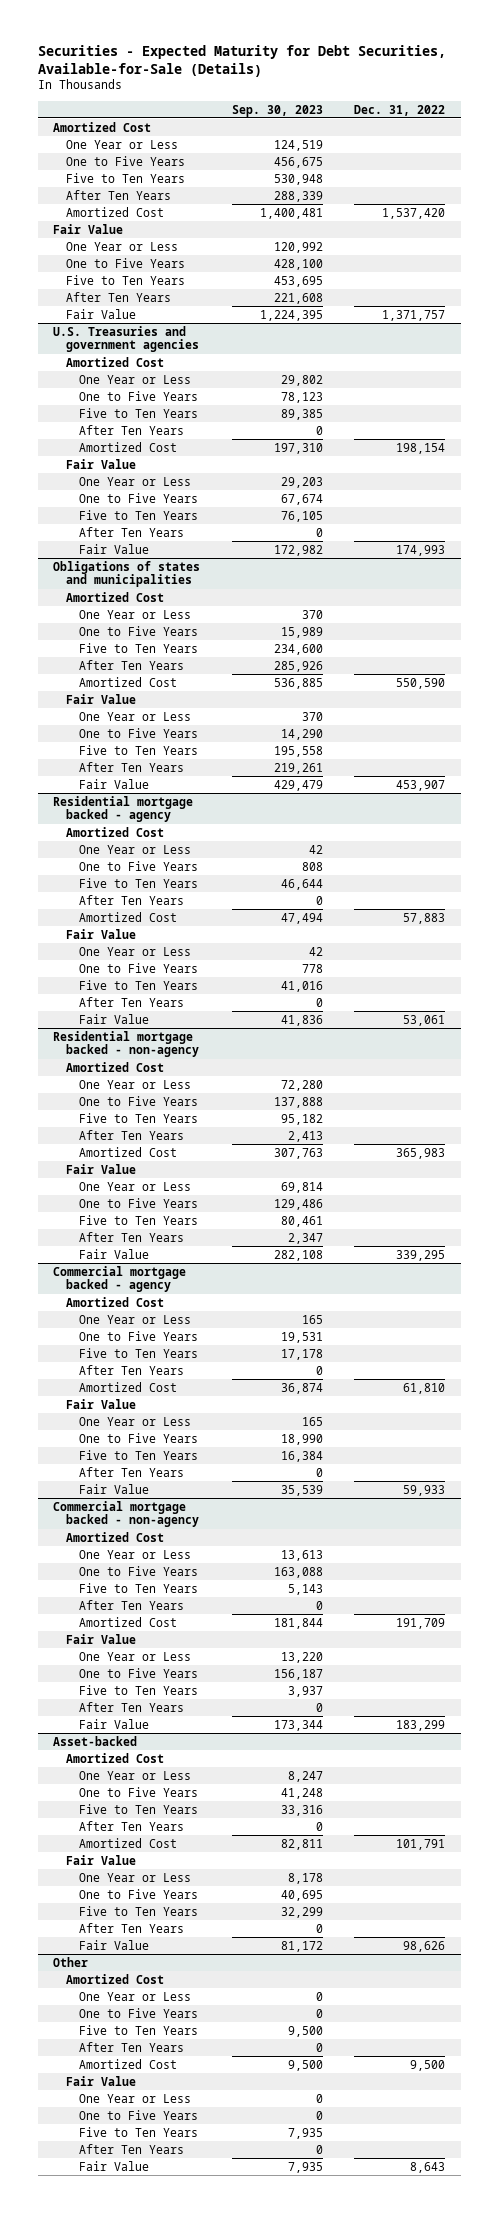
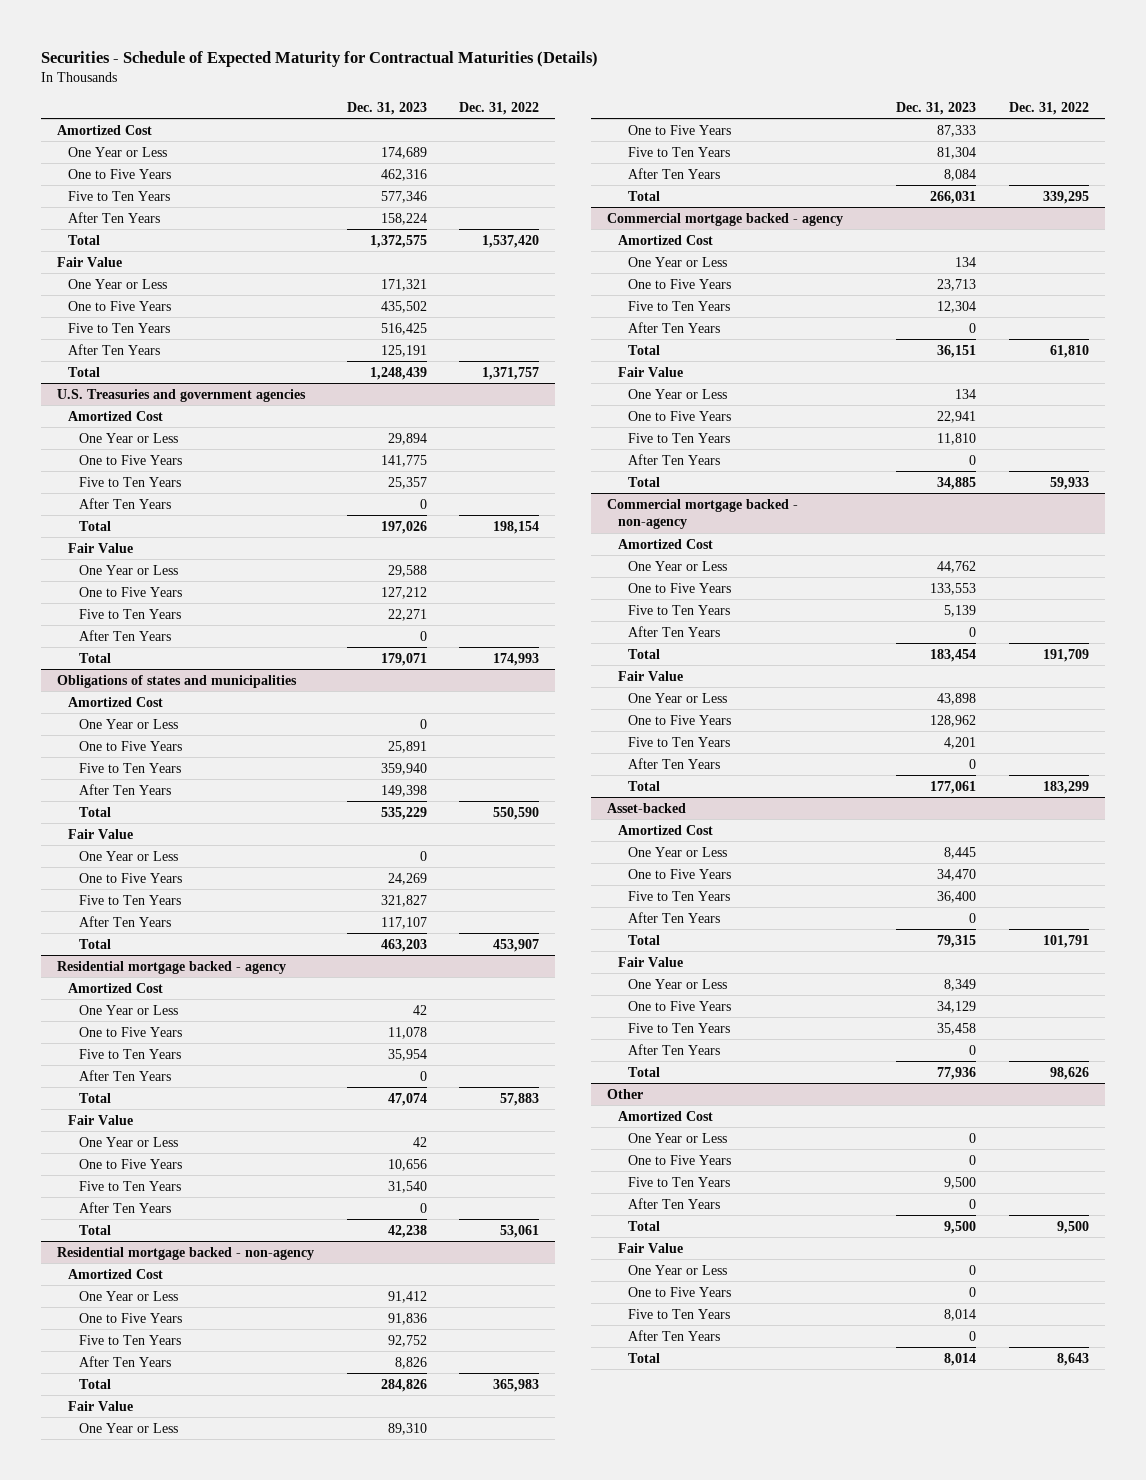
- Securities - Expected Maturity for Debt Securities, Available-for-Sale (Details)
+ Securities - Schedule of Expected Maturity for Contractual Maturities (Details)
- | Sep. 30, 2023 | Dec. 31, 2022
+ | Dec. 31, 2023 | Dec. 31, 2022
- Amortized Cost | 1,400,481 | 1,537,420
+ Total | 1,372,575 | 1,537,420
- Fair Value | 1,224,395 | 1,371,757
+ Total | 1,248,439 | 1,371,757
@ U.S. Treasuries and government agencies
- Amortized Cost | 197,310 | 198,154
+ Total | 197,026 | 198,154
- Fair Value | 172,982 | 174,993
+ Total | 179,071 | 174,993
@ Obligations of states and municipalities
- Amortized Cost | 536,885 | 550,590
+ Total | 535,229 | 550,590
- Fair Value | 429,479 | 453,907
+ Total | 463,203 | 453,907
@ Residential mortgage backed - agency
- Amortized Cost | 47,494 | 57,883
+ Total | 47,074 | 57,883
- Fair Value | 41,836 | 53,061
+ Total | 42,238 | 53,061
@ Residential mortgage backed - non-agency
- Amortized Cost | 307,763 | 365,983
+ Total | 284,826 | 365,983
- Fair Value | 282,108 | 339,295
+ Total | 266,031 | 339,295
@ Commercial mortgage backed - agency
- Amortized Cost | 36,874 | 61,810
+ Total | 36,151 | 61,810
- Fair Value | 35,539 | 59,933
+ Total | 34,885 | 59,933
@ Commercial mortgage backed - non-agency
- Amortized Cost | 181,844 | 191,709
+ Total | 183,454 | 191,709
- Fair Value | 173,344 | 183,299
+ Total | 177,061 | 183,299
@ Asset-backed
- Amortized Cost | 82,811 | 101,791
+ Total | 79,315 | 101,791
- Fair Value | 81,172 | 98,626
+ Total | 77,936 | 98,626
@ Other
- Amortized Cost | 9,500 | 9,500
+ Total | 9,500 | 9,500
- Fair Value | 7,935 | 8,643
+ Total | 8,014 | 8,643

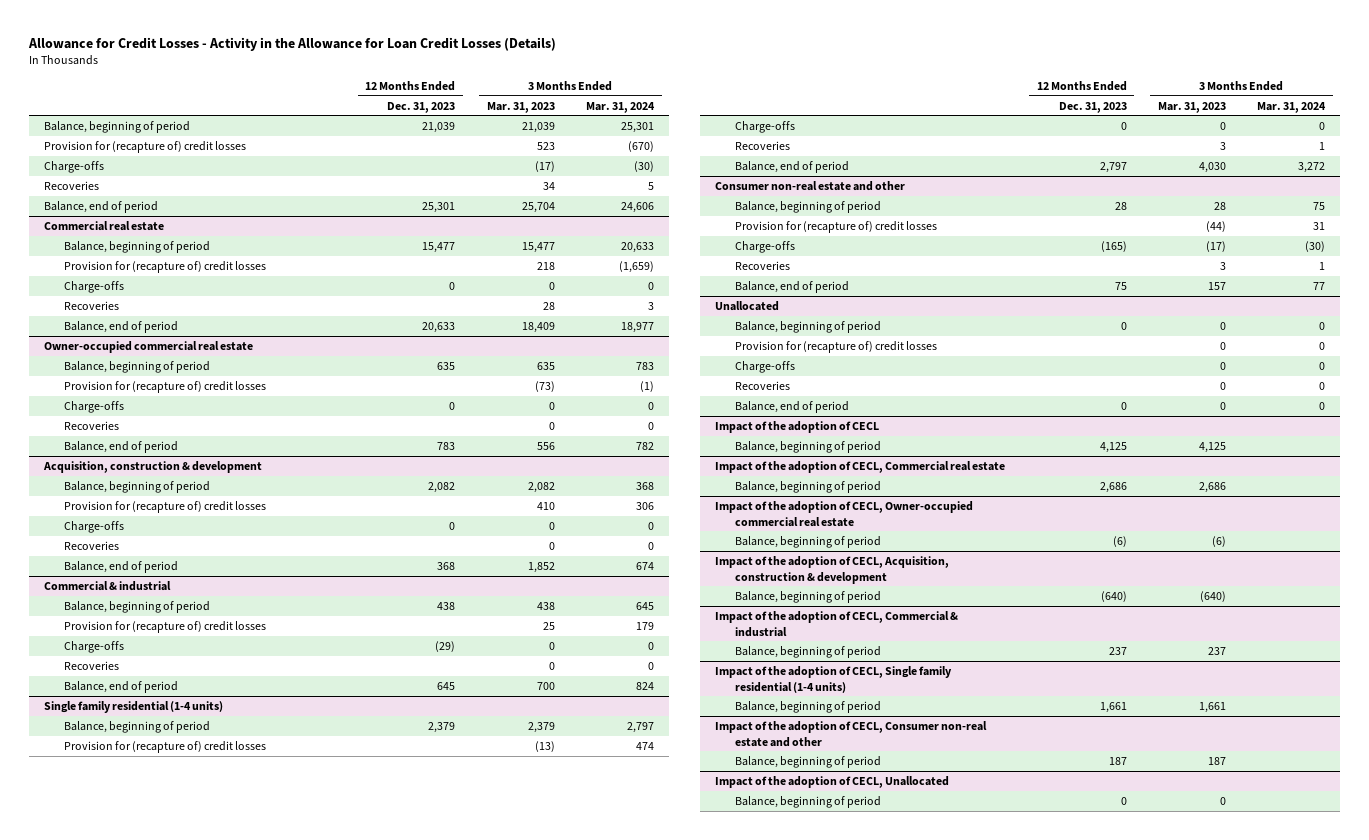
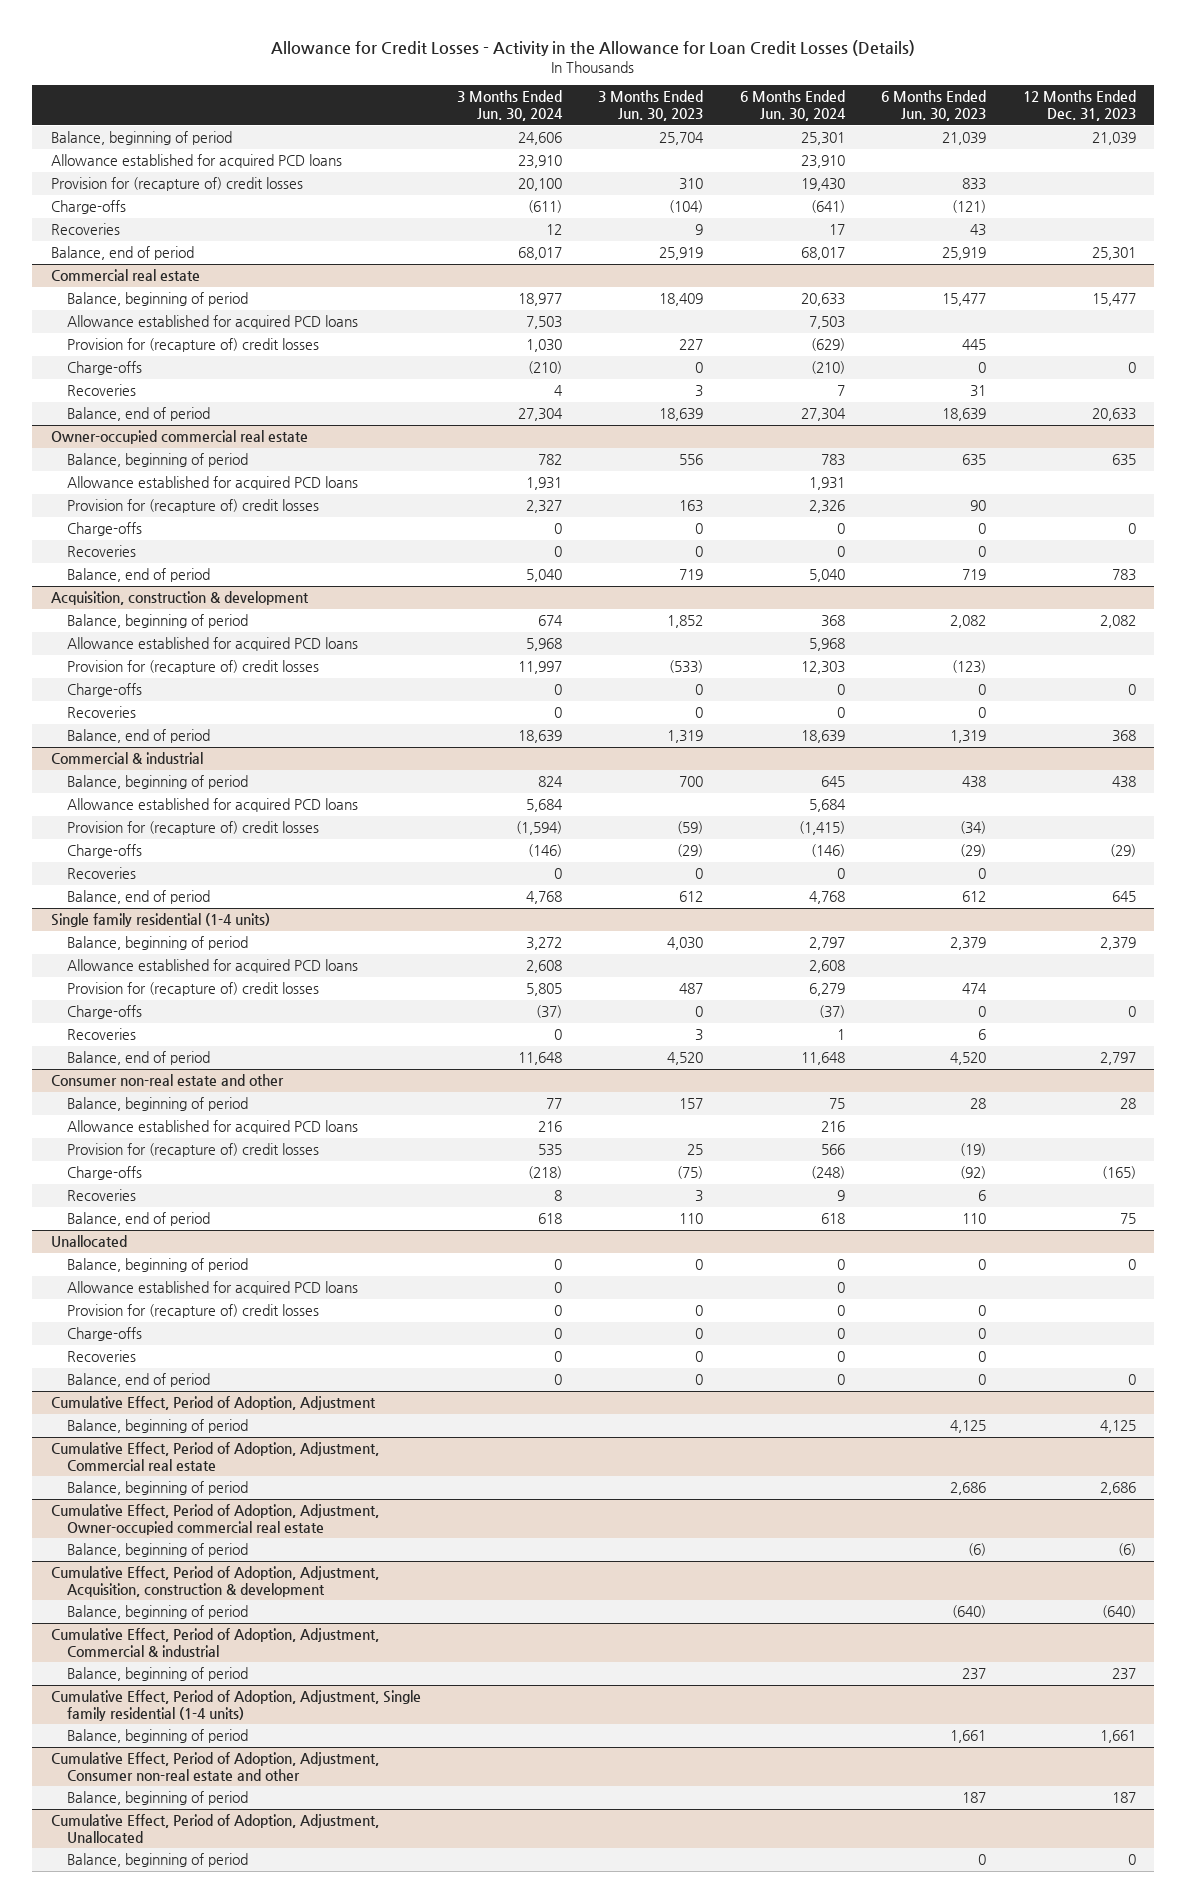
- | 12 Months Ended Dec. 31, 2023 | 3 Months Ended Mar. 31, 2023 | 3 Months Ended Mar. 31, 2024
+ | 3 Months Ended Jun. 30, 2024 | 3 Months Ended Jun. 30, 2023 | 6 Months Ended Jun. 30, 2024 | 6 Months Ended Jun. 30, 2023 | 12 Months Ended Dec. 31, 2023
+ Allowance established for acquired PCD loans | 23,910 | | 23,910 | |
@ Commercial real estate
+ Allowance established for acquired PCD loans | 7,503 | | 7,503 | |
@ Owner-occupied commercial real estate
+ Allowance established for acquired PCD loans | 1,931 | | 1,931 | |
@ Acquisition, construction & development
+ Allowance established for acquired PCD loans | 5,968 | | 5,968 | |
@ Commercial & industrial
+ Allowance established for acquired PCD loans | 5,684 | | 5,684 | |
@ Single family residential (1-4 units)
+ Allowance established for acquired PCD loans | 2,608 | | 2,608 | |
@ Consumer non-real estate and other
+ Allowance established for acquired PCD loans | 216 | | 216 | |
@ Unallocated
+ Allowance established for acquired PCD loans | 0 | | 0 | |
- Impact of the adoption of CECL
+ Cumulative Effect, Period of Adoption, Adjustment
- Impact of the adoption of CECL, Commercial real estate
+ Cumulative Effect, Period of Adoption, Adjustment, Commercial real estate
- Impact of the adoption of CECL, Owner-occupied commercial real estate
+ Cumulative Effect, Period of Adoption, Adjustment, Owner-occupied commercial real estate
- Impact of the adoption of CECL, Acquisition, construction & development
+ Cumulative Effect, Period of Adoption, Adjustment, Acquisition, construction & development
- Impact of the adoption of CECL, Commercial & industrial
+ Cumulative Effect, Period of Adoption, Adjustment, Commercial & industrial
- Impact of the adoption of CECL, Single family residential (1-4 units)
+ Cumulative Effect, Period of Adoption, Adjustment, Single family residential (1-4 units)
- Impact of the adoption of CECL, Consumer non-real estate and other
+ Cumulative Effect, Period of Adoption, Adjustment, Consumer non-real estate and other
- Impact of the adoption of CECL, Unallocated
- Balance, beginning of period | 0 | 0 |
+ Cumulative Effect, Period of Adoption, Adjustment, Unallocated
+ Balance, beginning of period | | | | 0 | 0

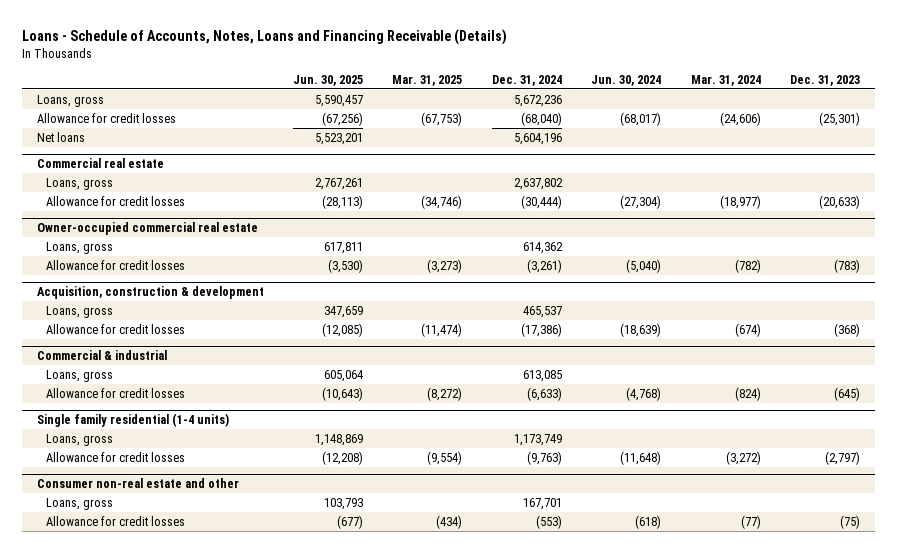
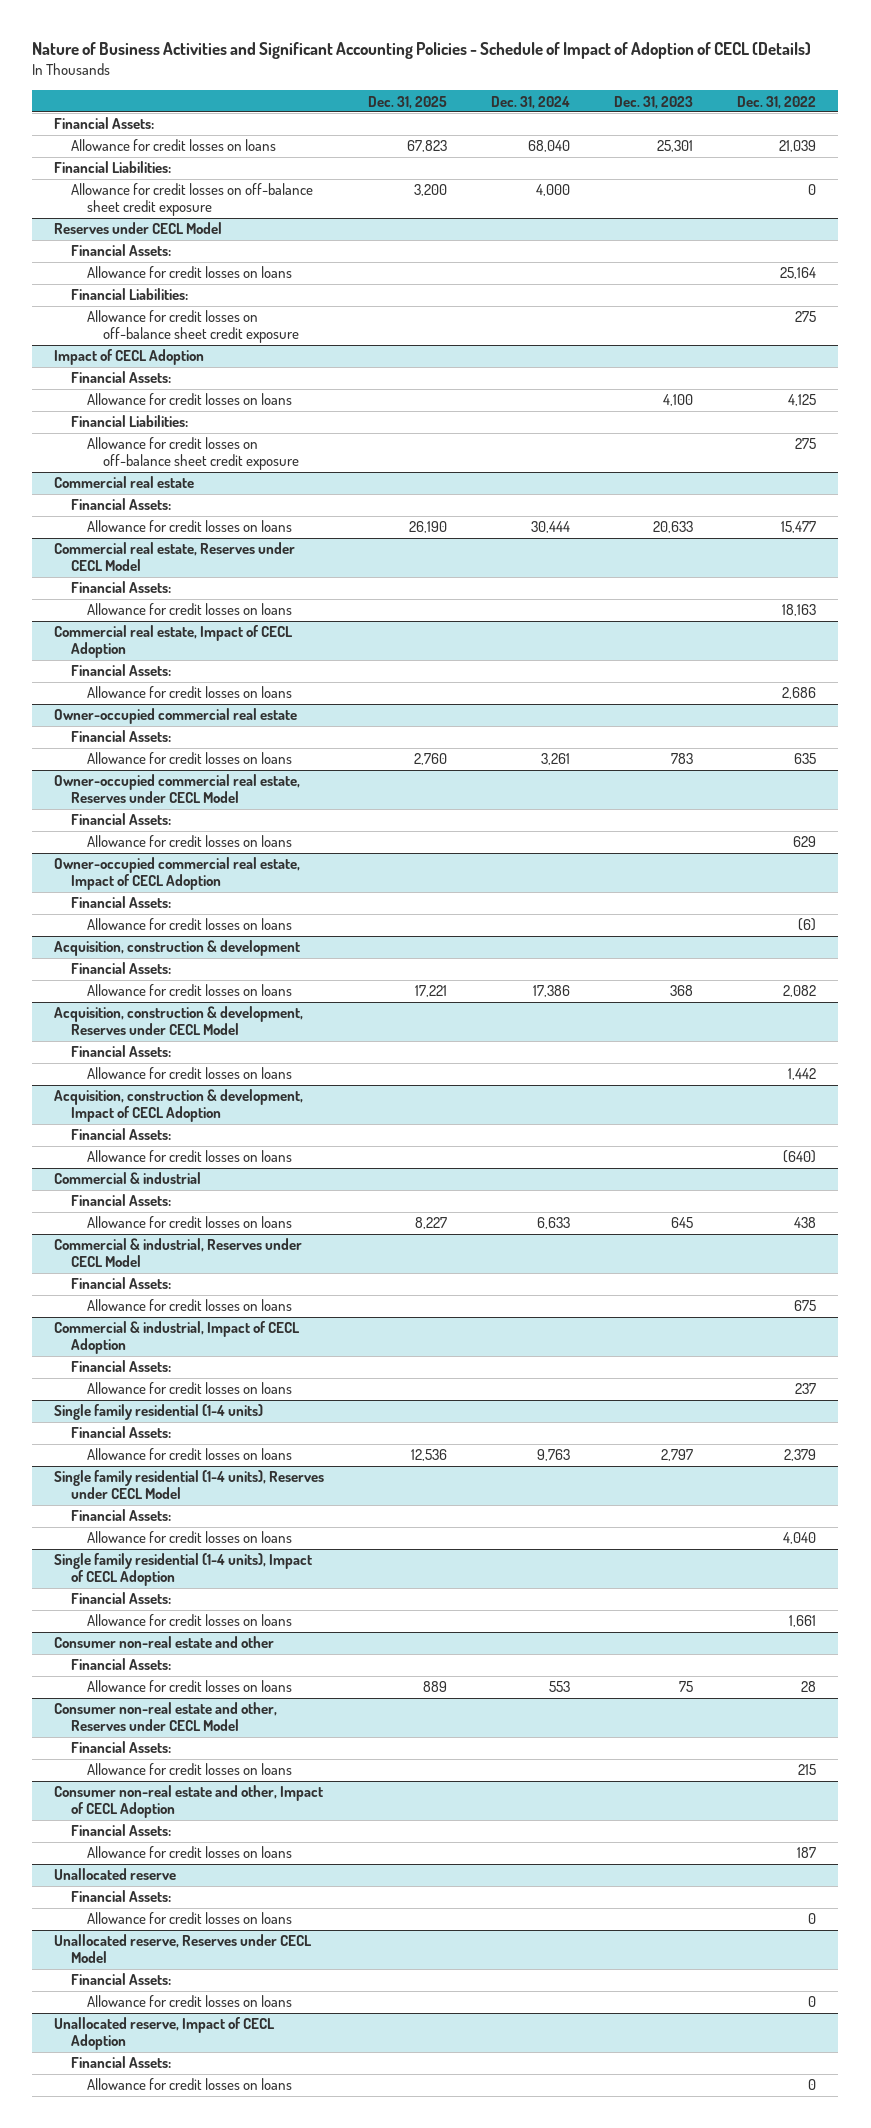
- Loans - Schedule of Accounts, Notes, Loans and Financing Receivable (Details)
+ Nature of Business Activities and Significant Accounting Policies - Schedule of Impact of Adoption of CECL (Details)
- | Jun. 30, 2025 | Mar. 31, 2025 | Dec. 31, 2024 | Jun. 30, 2024 | Mar. 31, 2024 | Dec. 31, 2023
+ | Dec. 31, 2025 | Dec. 31, 2024 | Dec. 31, 2023 | Dec. 31, 2022
- Loans, gross | 5,590,457 | | 5,672,236 | | |
- Allowance for credit losses | (67,256) | (67,753) | (68,040) | (68,017) | (24,606) | (25,301)
- Net loans | 5,523,201 | | 5,604,196 | | |
+ Financial Assets:
+ Allowance for credit losses on loans | 67,823 | 68,040 | 25,301 | 21,039
+ Financial Liabilities:
+ Allowance for credit losses on off-balance sheet credit exposure | 3,200 | 4,000 | | 0
+ Reserves under CECL Model
+ Financial Assets:
+ Allowance for credit losses on loans | | | | 25,164
+ Financial Liabilities:
+ Allowance for credit losses on off-balance sheet credit exposure | | | | 275
+ Impact of CECL Adoption
+ Financial Assets:
+ Allowance for credit losses on loans | | | 4,100 | 4,125
+ Financial Liabilities:
+ Allowance for credit losses on off-balance sheet credit exposure | | | | 275
@ Commercial real estate
- Loans, gross | 2,767,261 | | 2,637,802 | | |
- Allowance for credit losses | (28,113) | (34,746) | (30,444) | (27,304) | (18,977) | (20,633)
+ Financial Assets:
+ Allowance for credit losses on loans | 26,190 | 30,444 | 20,633 | 15,477
+ Commercial real estate, Reserves under CECL Model
+ Financial Assets:
+ Allowance for credit losses on loans | | | | 18,163
+ Commercial real estate, Impact of CECL Adoption
+ Financial Assets:
+ Allowance for credit losses on loans | | | | 2,686
@ Owner-occupied commercial real estate
- Loans, gross | 617,811 | | 614,362 | | |
- Allowance for credit losses | (3,530) | (3,273) | (3,261) | (5,040) | (782) | (783)
+ Financial Assets:
+ Allowance for credit losses on loans | 2,760 | 3,261 | 783 | 635
+ Owner-occupied commercial real estate, Reserves under CECL Model
+ Financial Assets:
+ Allowance for credit losses on loans | | | | 629
+ Owner-occupied commercial real estate, Impact of CECL Adoption
+ Financial Assets:
+ Allowance for credit losses on loans | | | | (6)
@ Acquisition, construction & development
- Loans, gross | 347,659 | | 465,537 | | |
- Allowance for credit losses | (12,085) | (11,474) | (17,386) | (18,639) | (674) | (368)
+ Financial Assets:
+ Allowance for credit losses on loans | 17,221 | 17,386 | 368 | 2,082
+ Acquisition, construction & development, Reserves under CECL Model
+ Financial Assets:
+ Allowance for credit losses on loans | | | | 1,442
+ Acquisition, construction & development, Impact of CECL Adoption
+ Financial Assets:
+ Allowance for credit losses on loans | | | | (640)
@ Commercial & industrial
- Loans, gross | 605,064 | | 613,085 | | |
- Allowance for credit losses | (10,643) | (8,272) | (6,633) | (4,768) | (824) | (645)
+ Financial Assets:
+ Allowance for credit losses on loans | 8,227 | 6,633 | 645 | 438
+ Commercial & industrial, Reserves under CECL Model
+ Financial Assets:
+ Allowance for credit losses on loans | | | | 675
+ Commercial & industrial, Impact of CECL Adoption
+ Financial Assets:
+ Allowance for credit losses on loans | | | | 237
@ Single family residential (1-4 units)
- Loans, gross | 1,148,869 | | 1,173,749 | | |
- Allowance for credit losses | (12,208) | (9,554) | (9,763) | (11,648) | (3,272) | (2,797)
+ Financial Assets:
+ Allowance for credit losses on loans | 12,536 | 9,763 | 2,797 | 2,379
+ Single family residential (1-4 units), Reserves under CECL Model
+ Financial Assets:
+ Allowance for credit losses on loans | | | | 4,040
+ Single family residential (1-4 units), Impact of CECL Adoption
+ Financial Assets:
+ Allowance for credit losses on loans | | | | 1,661
@ Consumer non-real estate and other
- Loans, gross | 103,793 | | 167,701 | | |
- Allowance for credit losses | (677) | (434) | (553) | (618) | (77) | (75)
+ Financial Assets:
+ Allowance for credit losses on loans | 889 | 553 | 75 | 28
+ Consumer non-real estate and other, Reserves under CECL Model
+ Financial Assets:
+ Allowance for credit losses on loans | | | | 215
+ Consumer non-real estate and other, Impact of CECL Adoption
+ Financial Assets:
+ Allowance for credit losses on loans | | | | 187
+ Unallocated reserve
+ Financial Assets:
+ Allowance for credit losses on loans | | | | 0
+ Unallocated reserve, Reserves under CECL Model
+ Financial Assets:
+ Allowance for credit losses on loans | | | | 0
+ Unallocated reserve, Impact of CECL Adoption
+ Financial Assets:
+ Allowance for credit losses on loans | | | | 0

